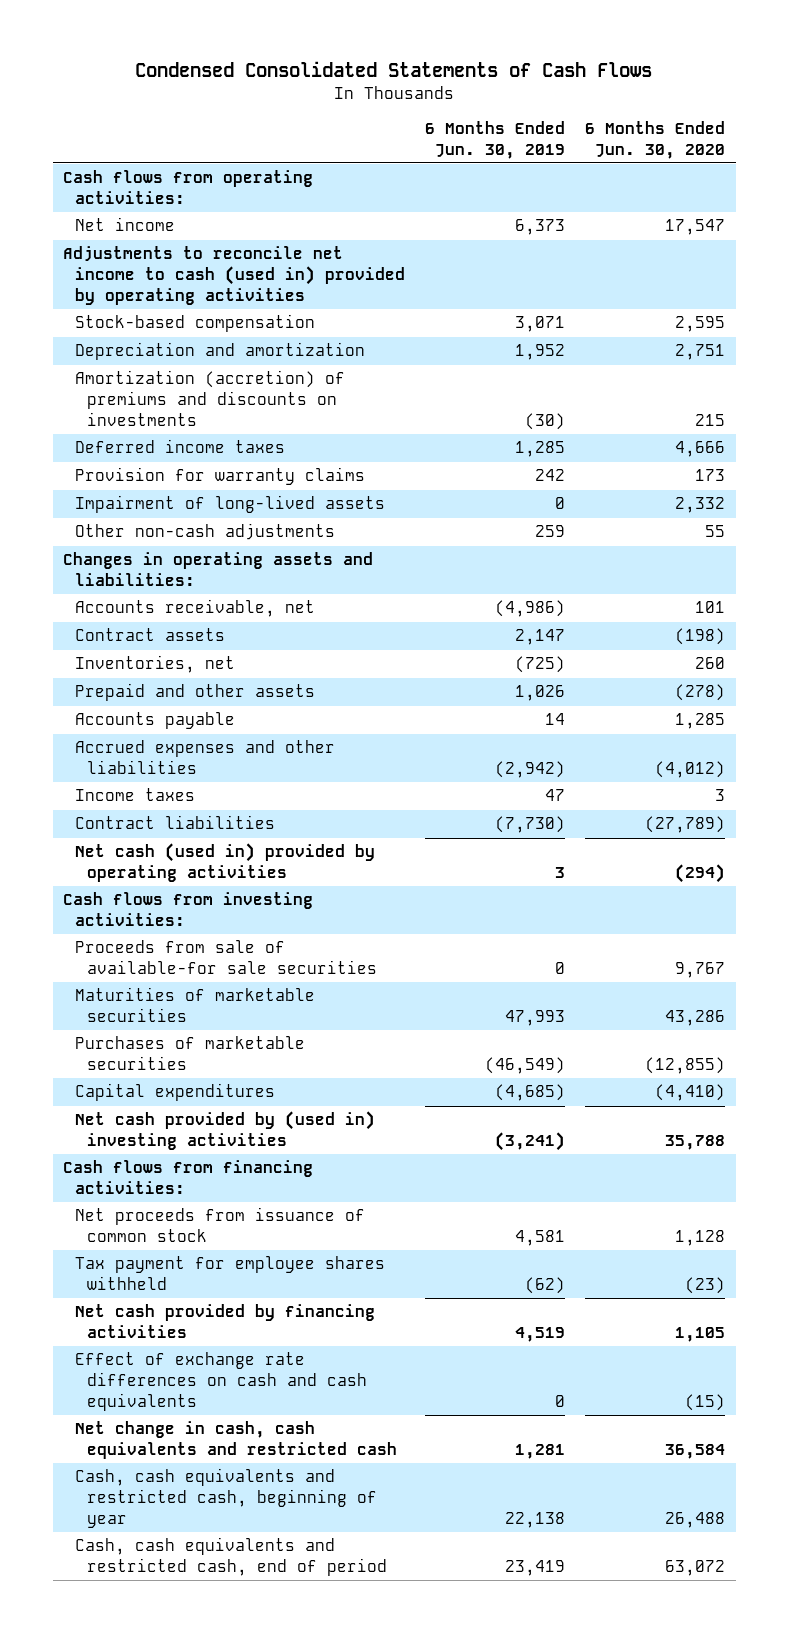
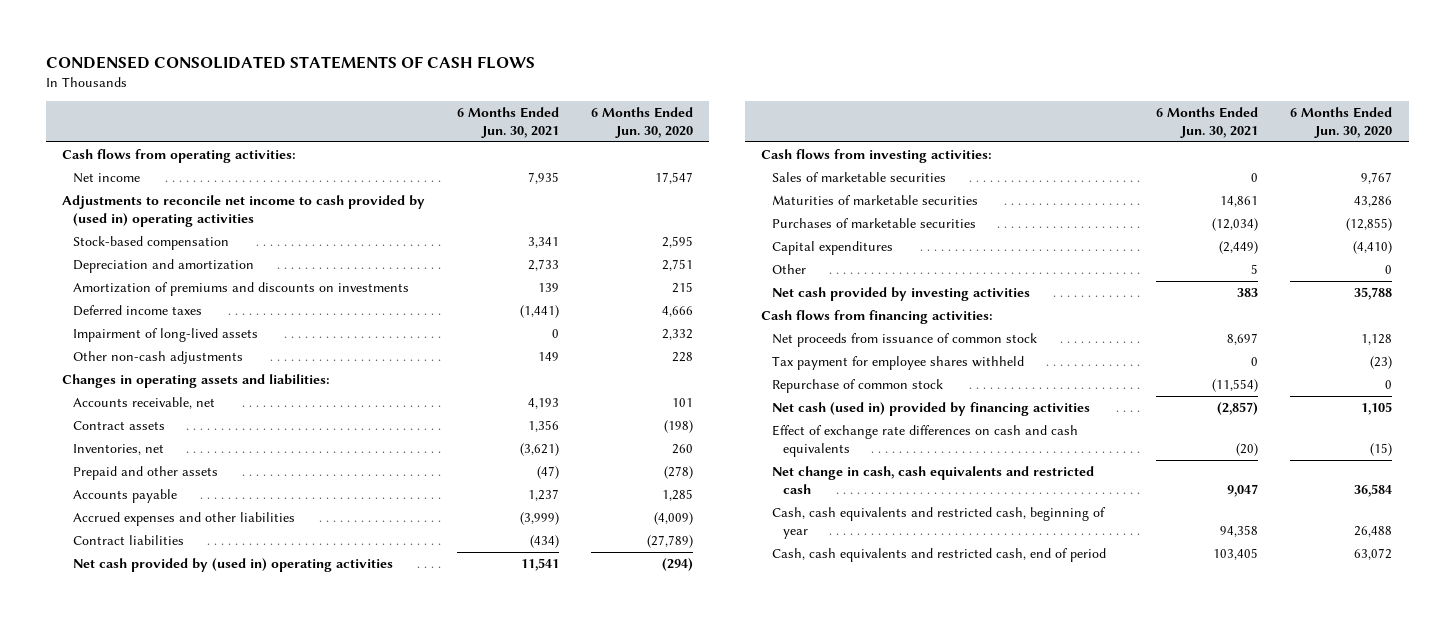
- Condensed Consolidated Statements of Cash Flows
+ CONDENSED CONSOLIDATED STATEMENTS OF CASH FLOWS
- | 6 Months Ended Jun. 30, 2019 | 6 Months Ended Jun. 30, 2020
+ | 6 Months Ended Jun. 30, 2021 | 6 Months Ended Jun. 30, 2020
- Adjustments to reconcile net income to cash (used in) provided by operating activities
+ Adjustments to reconcile net income to cash provided by (used in) operating activities
- Amortization (accretion) of premiums and discounts on investments | (30) | 215
+ Amortization of premiums and discounts on investments | 139 | 215
- Provision for warranty claims | 242 | 173
- Other non-cash adjustments | 259 | 55
+ Other non-cash adjustments | 149 | 228
- Accrued expenses and other liabilities | (2,942) | (4,012)
- Income taxes | 47 | 3
+ Accrued expenses and other liabilities | (3,999) | (4,009)
- Net cash (used in) provided by operating activities | 3 | (294)
+ Net cash provided by (used in) operating activities | 11,541 | (294)
- Proceeds from sale of available-for sale securities | 0 | 9,767
+ Sales of marketable securities | 0 | 9,767
- Net cash provided by (used in) investing activities | (3,241) | 35,788
+ Other | 5 | 0
+ Net cash provided by investing activities | 383 | 35,788
- Net cash provided by financing activities | 4,519 | 1,105
+ Repurchase of common stock | (11,554) | 0
+ Net cash (used in) provided by financing activities | (2,857) | 1,105

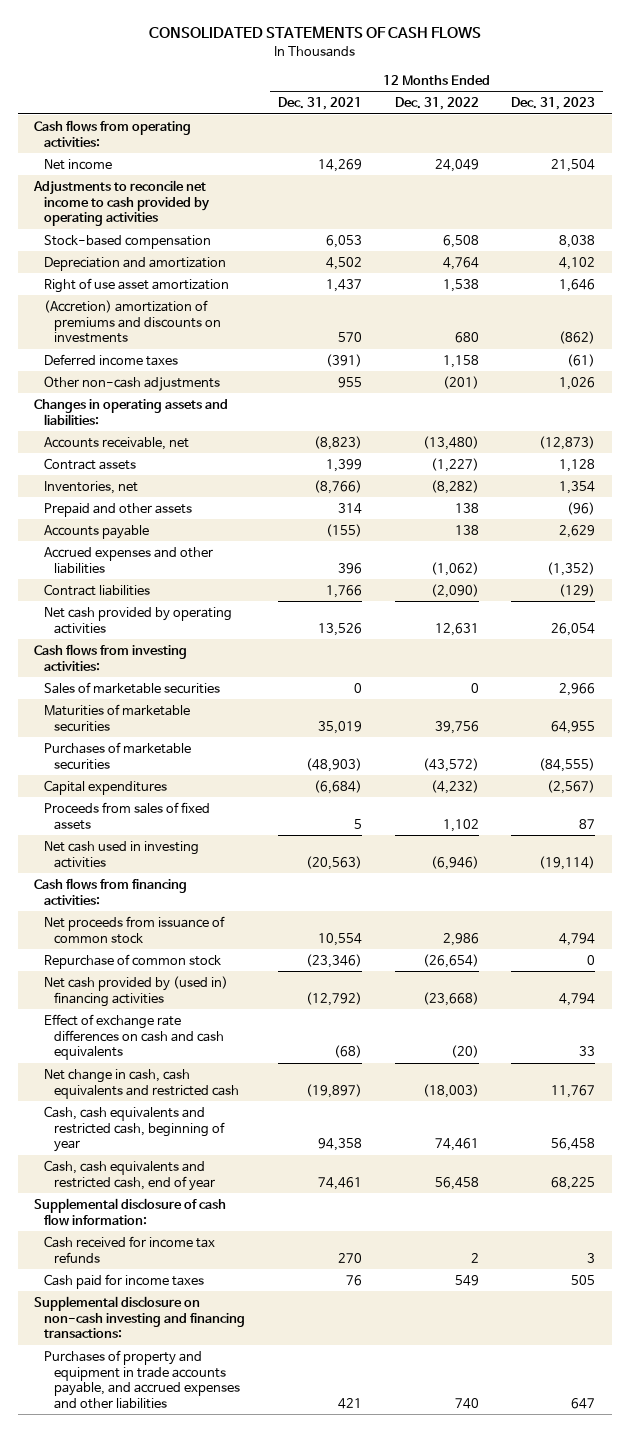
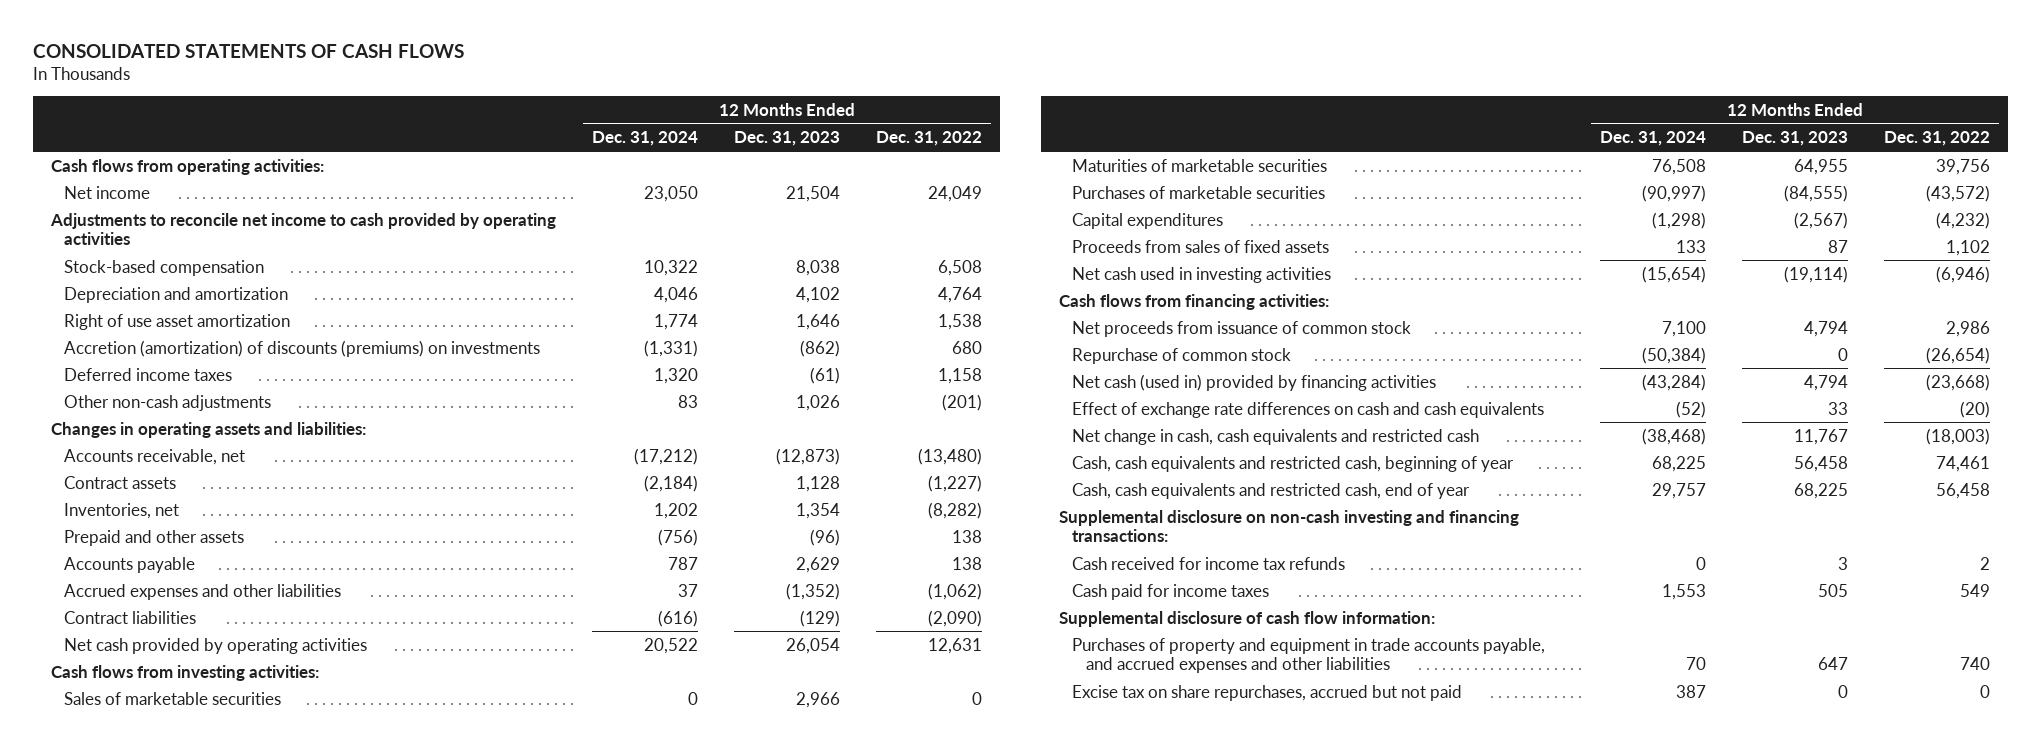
- | 12 Months Ended Dec. 31, 2021 | 12 Months Ended Dec. 31, 2022 | 12 Months Ended Dec. 31, 2023
+ | 12 Months Ended Dec. 31, 2024 | 12 Months Ended Dec. 31, 2023 | 12 Months Ended Dec. 31, 2022
- (Accretion) amortization of premiums and discounts on investments | 570 | 680 | (862)
+ Accretion (amortization) of discounts (premiums) on investments | (1,331) | (862) | 680
- Net cash provided by (used in) financing activities | (12,792) | (23,668) | 4,794
+ Net cash (used in) provided by financing activities | (43,284) | 4,794 | (23,668)
moved up: Supplemental disclosure on non-cash investing and financing transactions:
moved down: Supplemental disclosure of cash flow information:
+ Excise tax on share repurchases, accrued but not paid | 387 | 0 | 0

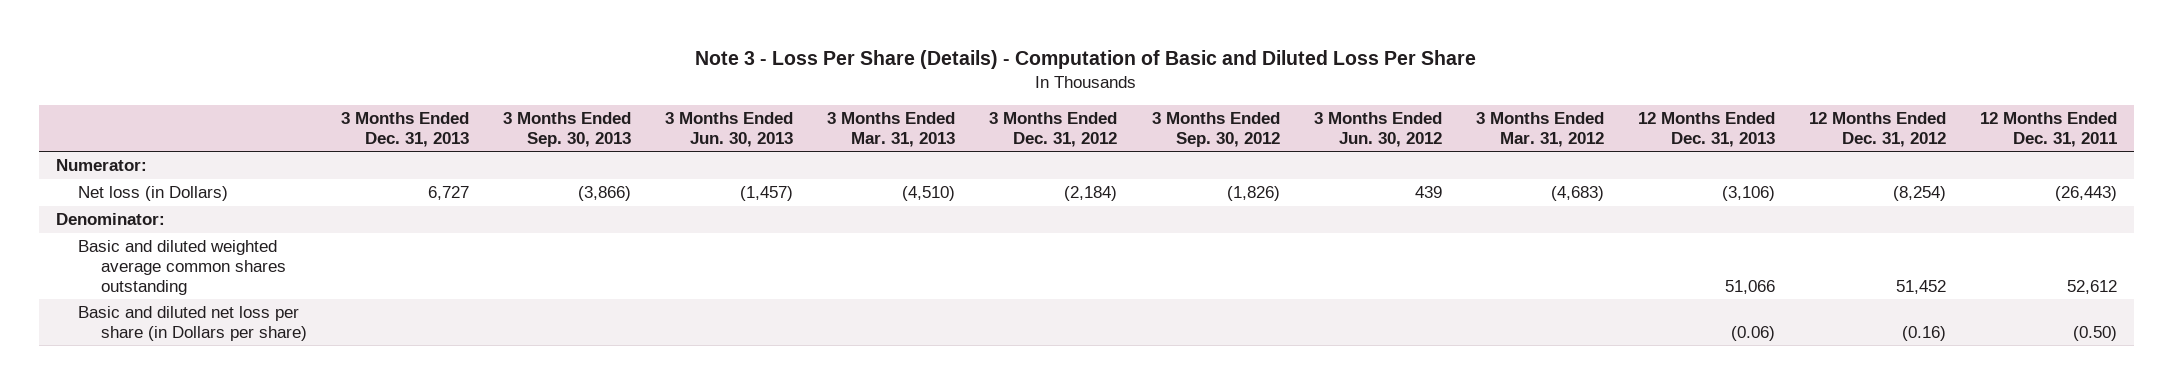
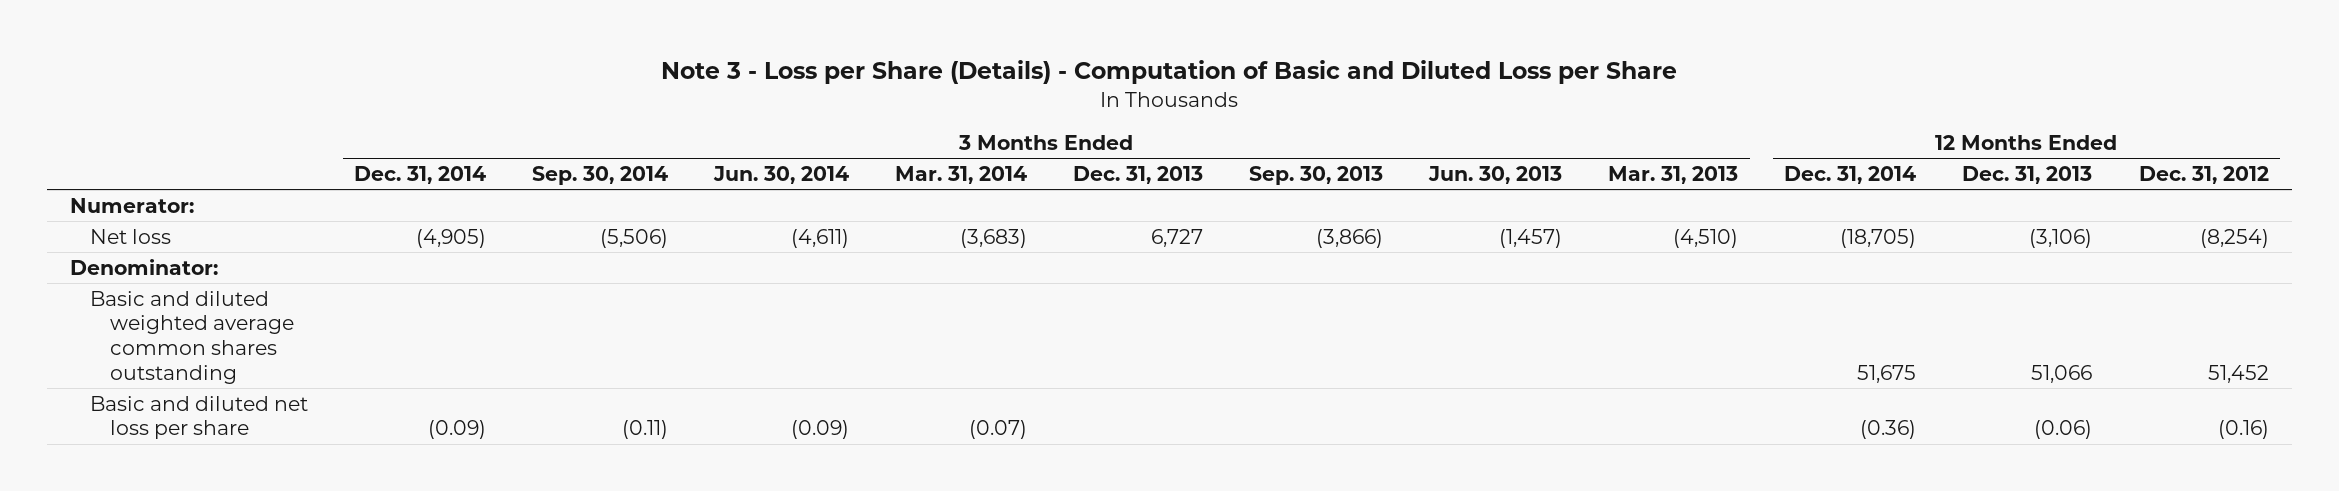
- Note 3 - Loss Per Share (Details) - Computation of Basic and Diluted Loss Per Share
+ Note 3 - Loss per Share (Details) - Computation of Basic and Diluted Loss per Share
- | 3 Months Ended Dec. 31, 2013 | 3 Months Ended Sep. 30, 2013 | 3 Months Ended Jun. 30, 2013 | 3 Months Ended Mar. 31, 2013 | 3 Months Ended Dec. 31, 2012 | 3 Months Ended Sep. 30, 2012 | 3 Months Ended Jun. 30, 2012 | 3 Months Ended Mar. 31, 2012 | 12 Months Ended Dec. 31, 2013 | 12 Months Ended Dec. 31, 2012 | 12 Months Ended Dec. 31, 2011
+ | 3 Months Ended Dec. 31, 2014 | 3 Months Ended Sep. 30, 2014 | 3 Months Ended Jun. 30, 2014 | 3 Months Ended Mar. 31, 2014 | 3 Months Ended Dec. 31, 2013 | 3 Months Ended Sep. 30, 2013 | 3 Months Ended Jun. 30, 2013 | 3 Months Ended Mar. 31, 2013 | 12 Months Ended Dec. 31, 2014 | 12 Months Ended Dec. 31, 2013 | 12 Months Ended Dec. 31, 2012
- Net loss (in Dollars) | 6,727 | (3,866) | (1,457) | (4,510) | (2,184) | (1,826) | 439 | (4,683) | (3,106) | (8,254) | (26,443)
+ Net loss | (4,905) | (5,506) | (4,611) | (3,683) | 6,727 | (3,866) | (1,457) | (4,510) | (18,705) | (3,106) | (8,254)
- Basic and diluted net loss per share (in Dollars per share) | | | | | | | | | (0.06) | (0.16) | (0.50)
+ Basic and diluted net loss per share | (0.09) | (0.11) | (0.09) | (0.07) | | | | | (0.36) | (0.06) | (0.16)

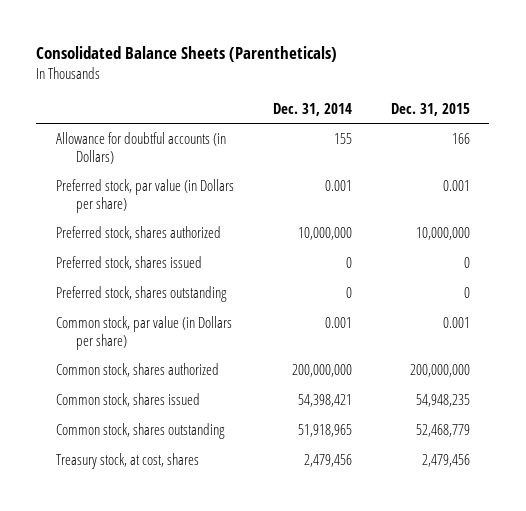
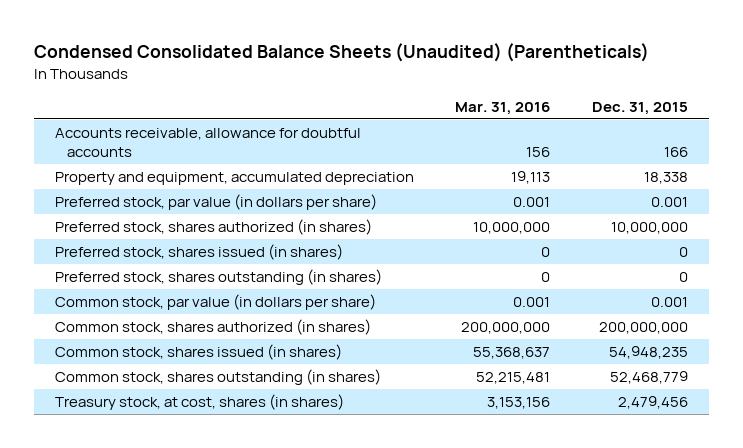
- Consolidated Balance Sheets (Parentheticals)
+ Condensed Consolidated Balance Sheets (Unaudited) (Parentheticals)
- | Dec. 31, 2014 | Dec. 31, 2015
+ | Mar. 31, 2016 | Dec. 31, 2015
- Allowance for doubtful accounts (in Dollars) | 155 | 166
- Preferred stock, par value (in Dollars per share) | 0.001 | 0.001
- Preferred stock, shares authorized | 10,000,000 | 10,000,000
- Preferred stock, shares issued | 0 | 0
- Preferred stock, shares outstanding | 0 | 0
- Common stock, par value (in Dollars per share) | 0.001 | 0.001
- Common stock, shares authorized | 200,000,000 | 200,000,000
- Common stock, shares issued | 54,398,421 | 54,948,235
- Common stock, shares outstanding | 51,918,965 | 52,468,779
- Treasury stock, at cost, shares | 2,479,456 | 2,479,456
+ Accounts receivable, allowance for doubtful accounts | 156 | 166
+ Property and equipment, accumulated depreciation | 19,113 | 18,338
+ Preferred stock, par value (in dollars per share) | 0.001 | 0.001
+ Preferred stock, shares authorized (in shares) | 10,000,000 | 10,000,000
+ Preferred stock, shares issued (in shares) | 0 | 0
+ Preferred stock, shares outstanding (in shares) | 0 | 0
+ Common stock, par value (in dollars per share) | 0.001 | 0.001
+ Common stock, shares authorized (in shares) | 200,000,000 | 200,000,000
+ Common stock, shares issued (in shares) | 55,368,637 | 54,948,235
+ Common stock, shares outstanding (in shares) | 52,215,481 | 52,468,779
+ Treasury stock, at cost, shares (in shares) | 3,153,156 | 2,479,456

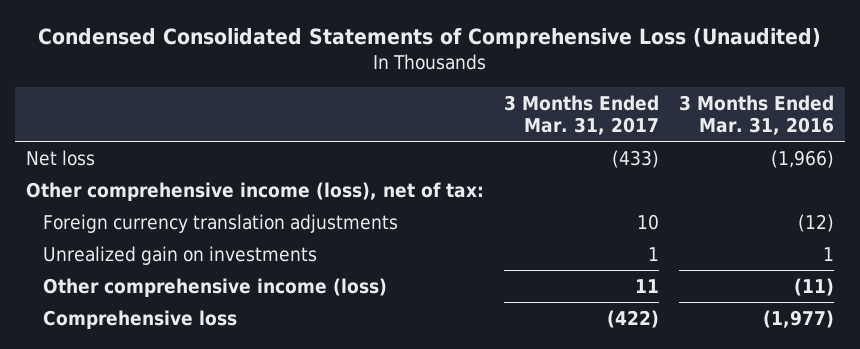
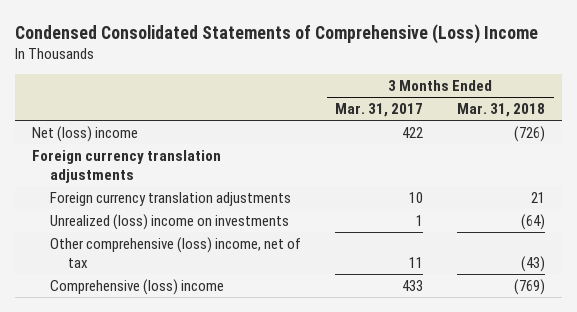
- Condensed Consolidated Statements of Comprehensive Loss (Unaudited)
+ Condensed Consolidated Statements of Comprehensive (Loss) Income
- | 3 Months Ended Mar. 31, 2017 | 3 Months Ended Mar. 31, 2016
+ | 3 Months Ended Mar. 31, 2017 | 3 Months Ended Mar. 31, 2018
- Net loss | (433) | (1,966)
- Other comprehensive income (loss), net of tax:
+ Net (loss) income | 422 | (726)
+ Foreign currency translation adjustments
- Unrealized gain on investments | 1 | 1
- Other comprehensive income (loss) | 11 | (11)
- Comprehensive loss | (422) | (1,977)
+ Unrealized (loss) income on investments | 1 | (64)
+ Other comprehensive (loss) income, net of tax | 11 | (43)
+ Comprehensive (loss) income | 433 | (769)

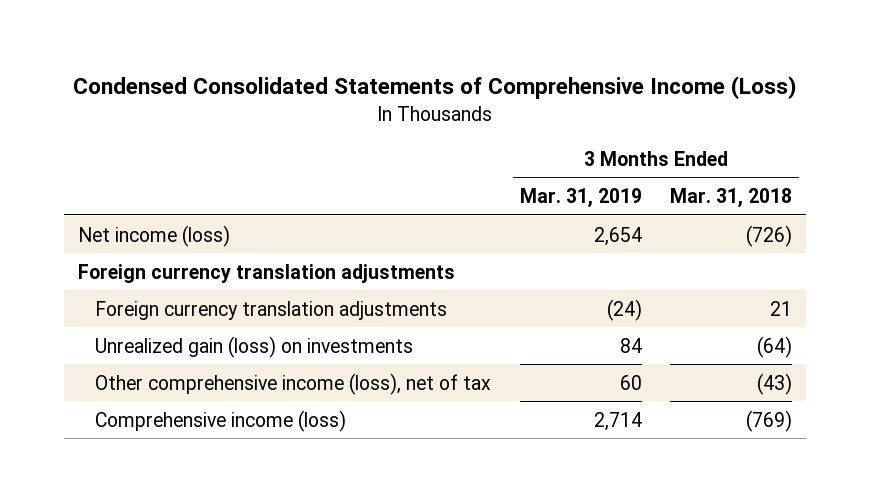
- Condensed Consolidated Statements of Comprehensive (Loss) Income
+ Condensed Consolidated Statements of Comprehensive Income (Loss)
- | 3 Months Ended Mar. 31, 2017 | 3 Months Ended Mar. 31, 2018
+ | 3 Months Ended Mar. 31, 2019 | 3 Months Ended Mar. 31, 2018
- Net (loss) income | 422 | (726)
+ Net income (loss) | 2,654 | (726)
- Unrealized (loss) income on investments | 1 | (64)
- Other comprehensive (loss) income, net of tax | 11 | (43)
- Comprehensive (loss) income | 433 | (769)
+ Unrealized gain (loss) on investments | 84 | (64)
+ Other comprehensive income (loss), net of tax | 60 | (43)
+ Comprehensive income (loss) | 2,714 | (769)

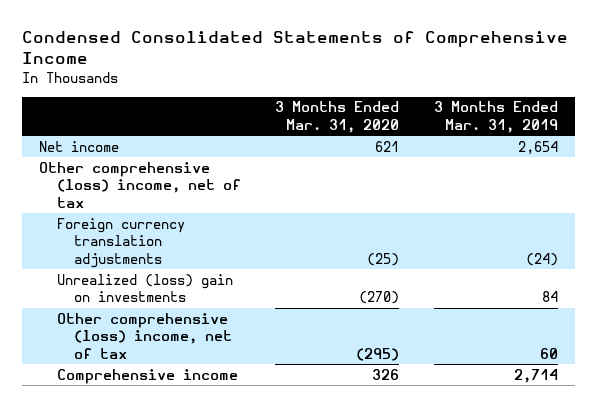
- Condensed Consolidated Statements of Comprehensive Income (Loss)
+ Condensed Consolidated Statements of Comprehensive Income
- | 3 Months Ended Mar. 31, 2019 | 3 Months Ended Mar. 31, 2018
+ | 3 Months Ended Mar. 31, 2020 | 3 Months Ended Mar. 31, 2019
- Net income (loss) | 2,654 | (726)
- Foreign currency translation adjustments
+ Net income | 621 | 2,654
+ Other comprehensive (loss) income, net of tax
- Unrealized gain (loss) on investments | 84 | (64)
- Other comprehensive income (loss), net of tax | 60 | (43)
- Comprehensive income (loss) | 2,714 | (769)
+ Unrealized (loss) gain on investments | (270) | 84
+ Other comprehensive (loss) income, net of tax | (295) | 60
+ Comprehensive income | 326 | 2,714

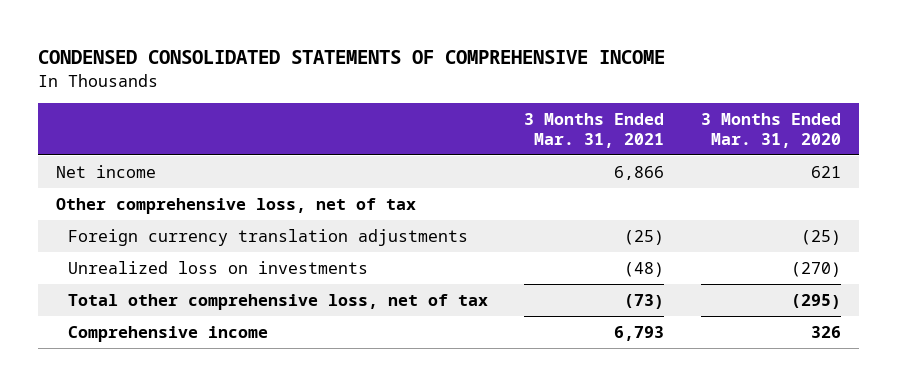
- Condensed Consolidated Statements of Comprehensive Income
+ CONDENSED CONSOLIDATED STATEMENTS OF COMPREHENSIVE INCOME
- | 3 Months Ended Mar. 31, 2020 | 3 Months Ended Mar. 31, 2019
+ | 3 Months Ended Mar. 31, 2021 | 3 Months Ended Mar. 31, 2020
- Other comprehensive (loss) income, net of tax
+ Other comprehensive loss, net of tax
- Unrealized (loss) gain on investments | (270) | 84
- Other comprehensive (loss) income, net of tax | (295) | 60
+ Unrealized loss on investments | (48) | (270)
+ Total other comprehensive loss, net of tax | (73) | (295)

